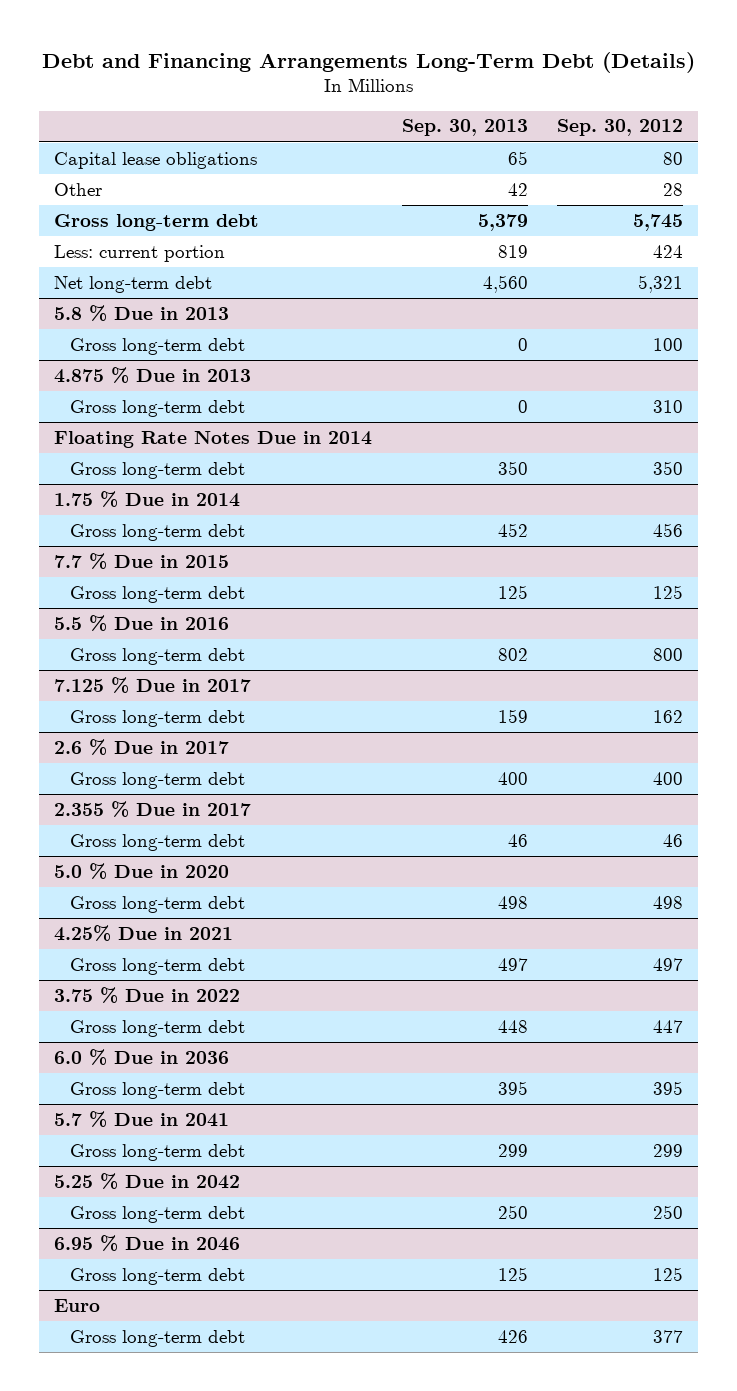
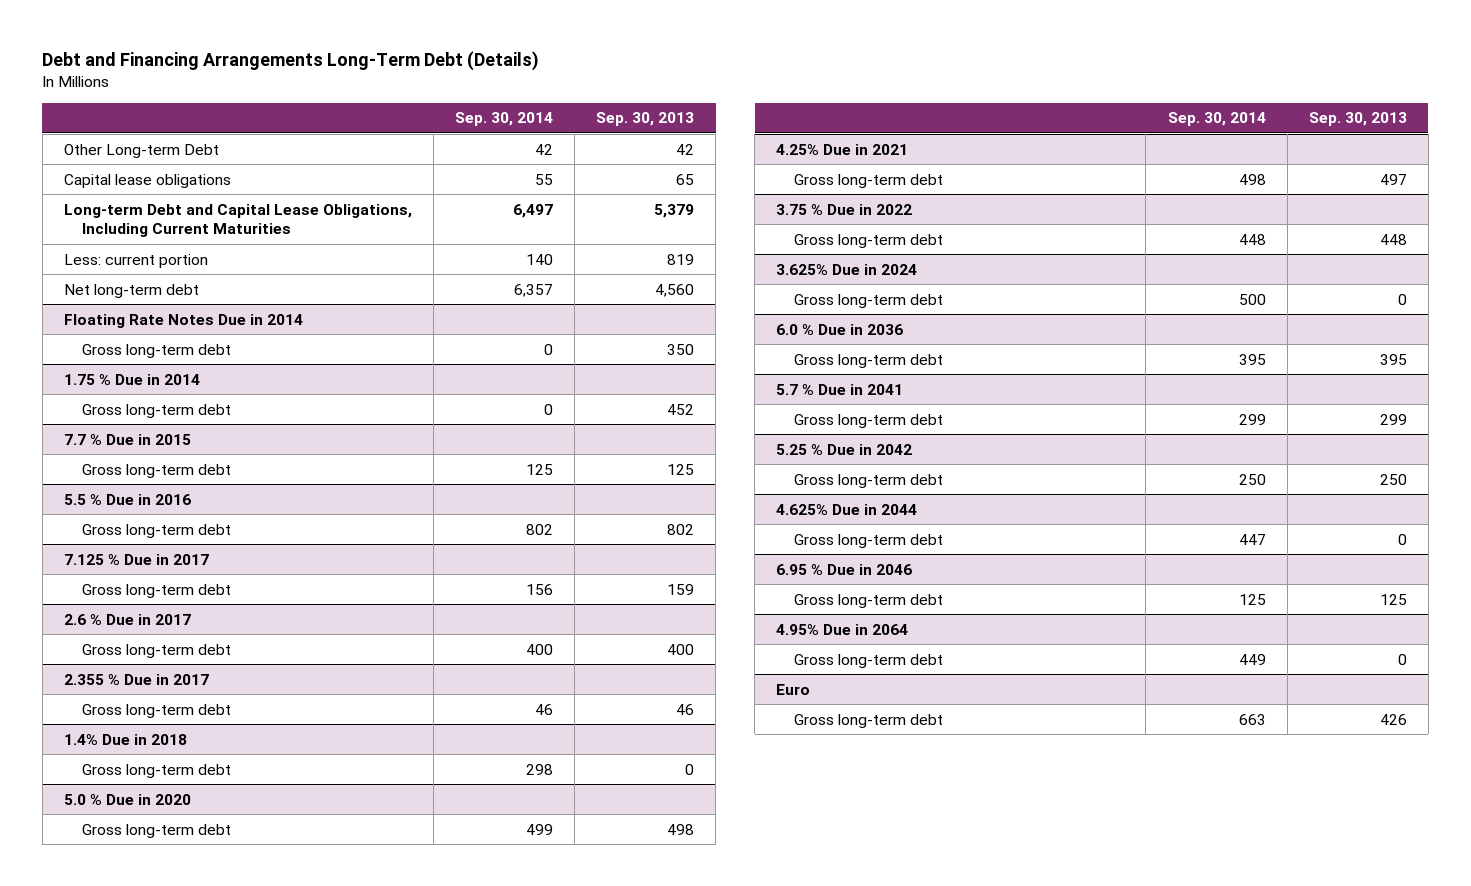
- | Sep. 30, 2013 | Sep. 30, 2012
+ | Sep. 30, 2014 | Sep. 30, 2013
+ Other Long-term Debt | 42 | 42
- Other | 42 | 28
- Gross long-term debt | 5,379 | 5,745
+ Long-term Debt and Capital Lease Obligations, Including Current Maturities | 6,497 | 5,379
- 5.8 % Due in 2013
- Gross long-term debt | 0 | 100
- 4.875 % Due in 2013
- Gross long-term debt | 0 | 310
+ 1.4% Due in 2018
+ Gross long-term debt | 298 | 0
+ 3.625% Due in 2024
+ Gross long-term debt | 500 | 0
+ 4.625% Due in 2044
+ Gross long-term debt | 447 | 0
+ 4.95% Due in 2064
+ Gross long-term debt | 449 | 0

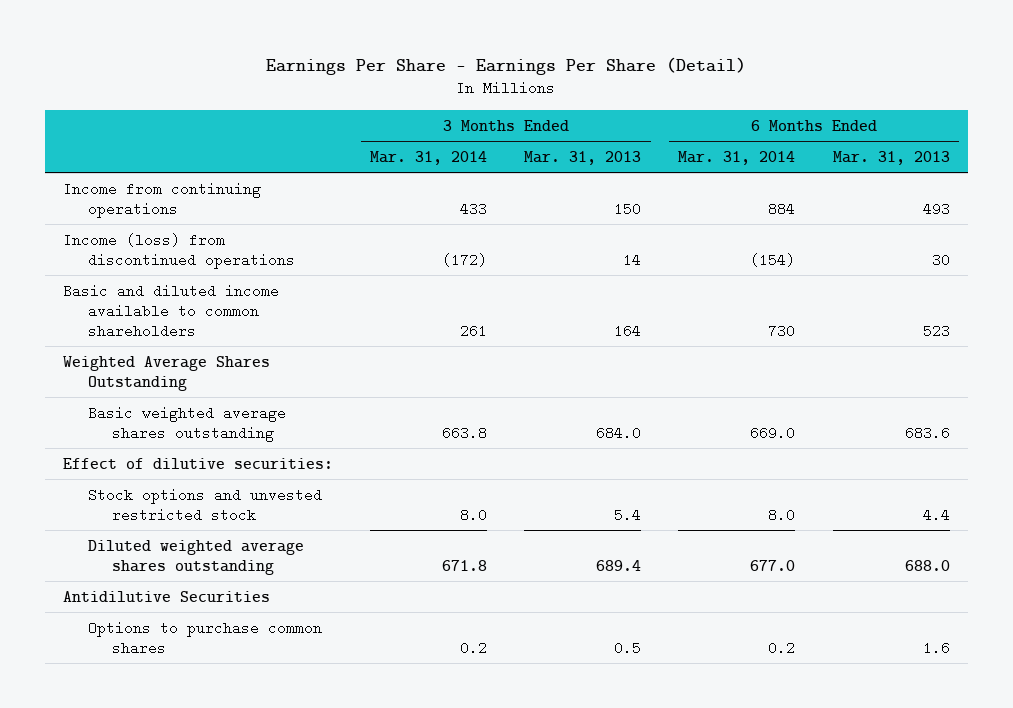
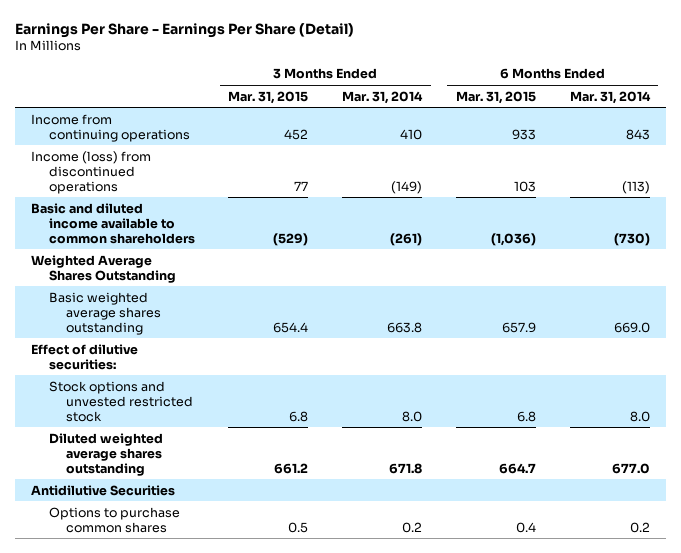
- | 3 Months Ended Mar. 31, 2014 | 3 Months Ended Mar. 31, 2013 | 6 Months Ended Mar. 31, 2014 | 6 Months Ended Mar. 31, 2013
+ | 3 Months Ended Mar. 31, 2015 | 3 Months Ended Mar. 31, 2014 | 6 Months Ended Mar. 31, 2015 | 6 Months Ended Mar. 31, 2014
- Income from continuing operations | 433 | 150 | 884 | 493
- Income (loss) from discontinued operations | (172) | 14 | (154) | 30
- Basic and diluted income available to common shareholders | 261 | 164 | 730 | 523
+ Income from continuing operations | 452 | 410 | 933 | 843
+ Income (loss) from discontinued operations | 77 | (149) | 103 | (113)
+ Basic and diluted income available to common shareholders | (529) | (261) | (1,036) | (730)

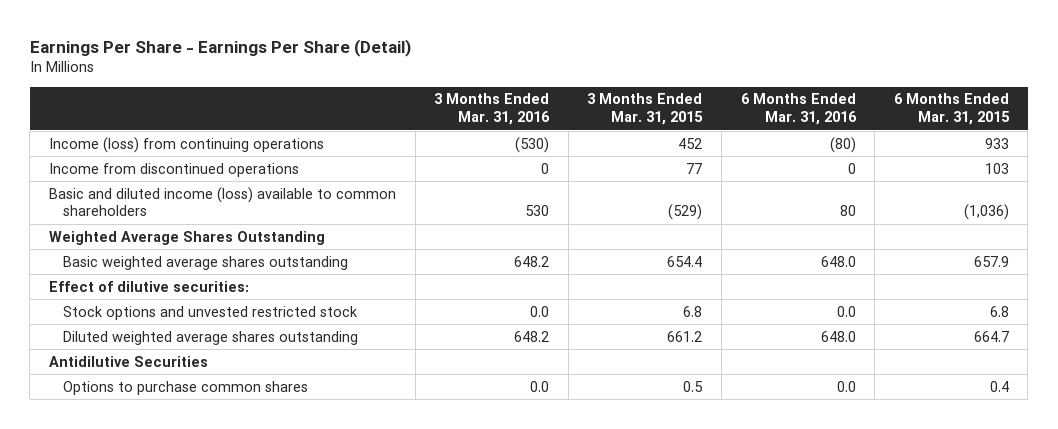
- | 3 Months Ended Mar. 31, 2015 | 3 Months Ended Mar. 31, 2014 | 6 Months Ended Mar. 31, 2015 | 6 Months Ended Mar. 31, 2014
+ | 3 Months Ended Mar. 31, 2016 | 3 Months Ended Mar. 31, 2015 | 6 Months Ended Mar. 31, 2016 | 6 Months Ended Mar. 31, 2015
- Income from continuing operations | 452 | 410 | 933 | 843
- Income (loss) from discontinued operations | 77 | (149) | 103 | (113)
- Basic and diluted income available to common shareholders | (529) | (261) | (1,036) | (730)
+ Income (loss) from continuing operations | (530) | 452 | (80) | 933
+ Income from discontinued operations | 0 | 77 | 0 | 103
+ Basic and diluted income (loss) available to common shareholders | 530 | (529) | 80 | (1,036)

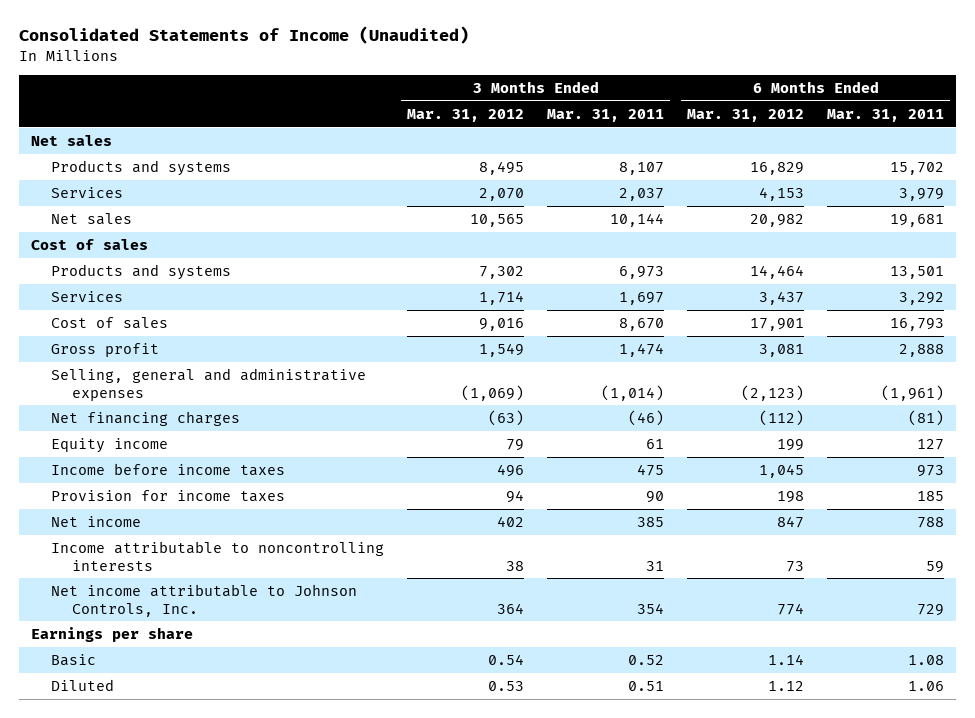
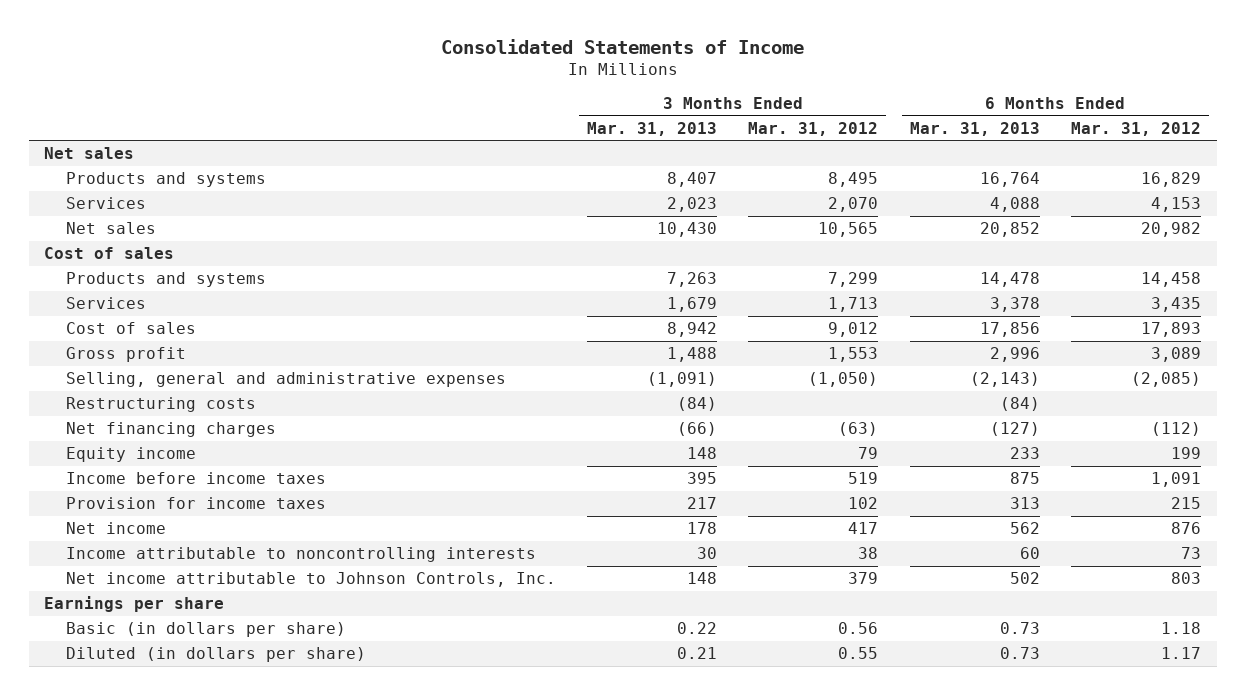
- Consolidated Statements of Income (Unaudited)
+ Consolidated Statements of Income
- | 3 Months Ended Mar. 31, 2012 | 3 Months Ended Mar. 31, 2011 | 6 Months Ended Mar. 31, 2012 | 6 Months Ended Mar. 31, 2011
+ | 3 Months Ended Mar. 31, 2013 | 3 Months Ended Mar. 31, 2012 | 6 Months Ended Mar. 31, 2013 | 6 Months Ended Mar. 31, 2012
- Products and systems | 7,302 | 6,973 | 14,464 | 13,501
- Services | 1,714 | 1,697 | 3,437 | 3,292
- Cost of sales | 9,016 | 8,670 | 17,901 | 16,793
- Gross profit | 1,549 | 1,474 | 3,081 | 2,888
- Selling, general and administrative expenses | (1,069) | (1,014) | (2,123) | (1,961)
+ Products and systems | 7,263 | 7,299 | 14,478 | 14,458
+ Services | 1,679 | 1,713 | 3,378 | 3,435
+ Cost of sales | 8,942 | 9,012 | 17,856 | 17,893
+ Gross profit | 1,488 | 1,553 | 2,996 | 3,089
+ Selling, general and administrative expenses | (1,091) | (1,050) | (2,143) | (2,085)
+ Restructuring costs | (84) | | (84) |
- Income before income taxes | 496 | 475 | 1,045 | 973
- Provision for income taxes | 94 | 90 | 198 | 185
- Net income | 402 | 385 | 847 | 788
+ Income before income taxes | 395 | 519 | 875 | 1,091
+ Provision for income taxes | 217 | 102 | 313 | 215
+ Net income | 178 | 417 | 562 | 876
- Net income attributable to Johnson Controls, Inc. | 364 | 354 | 774 | 729
+ Net income attributable to Johnson Controls, Inc. | 148 | 379 | 502 | 803
- Basic | 0.54 | 0.52 | 1.14 | 1.08
- Diluted | 0.53 | 0.51 | 1.12 | 1.06
+ Basic (in dollars per share) | 0.22 | 0.56 | 0.73 | 1.18
+ Diluted (in dollars per share) | 0.21 | 0.55 | 0.73 | 1.17

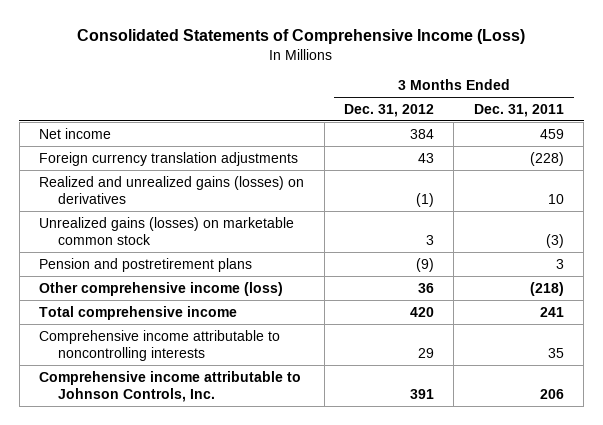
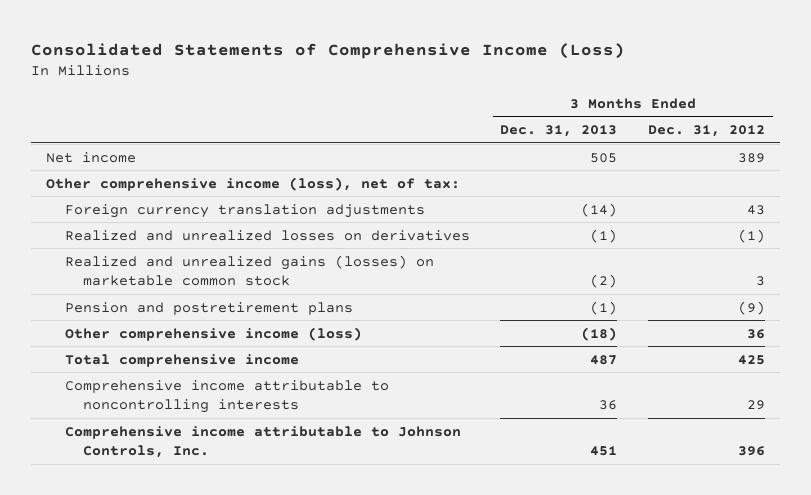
- | 3 Months Ended Dec. 31, 2012 | 3 Months Ended Dec. 31, 2011
+ | 3 Months Ended Dec. 31, 2013 | 3 Months Ended Dec. 31, 2012
- Net income | 384 | 459
+ Net income | 505 | 389
+ Other comprehensive income (loss), net of tax:
- Realized and unrealized gains (losses) on derivatives | (1) | 10
- Unrealized gains (losses) on marketable common stock | 3 | (3)
+ Realized and unrealized losses on derivatives | (1) | (1)
+ Realized and unrealized gains (losses) on marketable common stock | (2) | 3
- Total comprehensive income | 420 | 241
+ Total comprehensive income | 487 | 425
- Comprehensive income attributable to Johnson Controls, Inc. | 391 | 206
+ Comprehensive income attributable to Johnson Controls, Inc. | 451 | 396

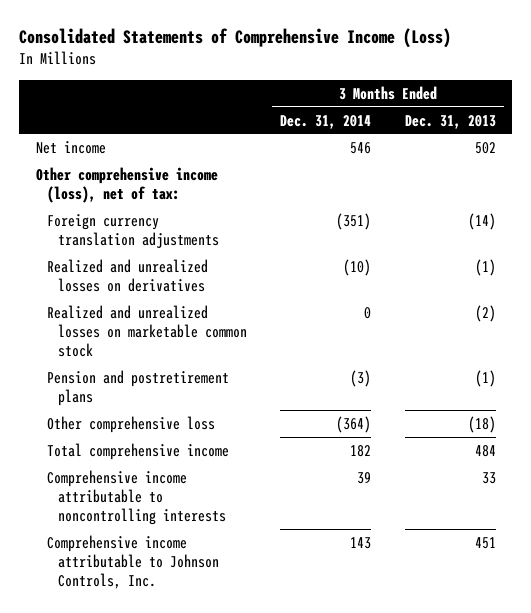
- | 3 Months Ended Dec. 31, 2013 | 3 Months Ended Dec. 31, 2012
+ | 3 Months Ended Dec. 31, 2014 | 3 Months Ended Dec. 31, 2013
- Net income | 505 | 389
+ Net income | 546 | 502
- Realized and unrealized gains (losses) on marketable common stock | (2) | 3
+ Realized and unrealized losses on marketable common stock | 0 | (2)
- Other comprehensive income (loss) | (18) | 36
- Total comprehensive income | 487 | 425
- Comprehensive income attributable to noncontrolling interests | 36 | 29
+ Other comprehensive loss | (364) | (18)
+ Total comprehensive income | 182 | 484
+ Comprehensive income attributable to noncontrolling interests | 39 | 33

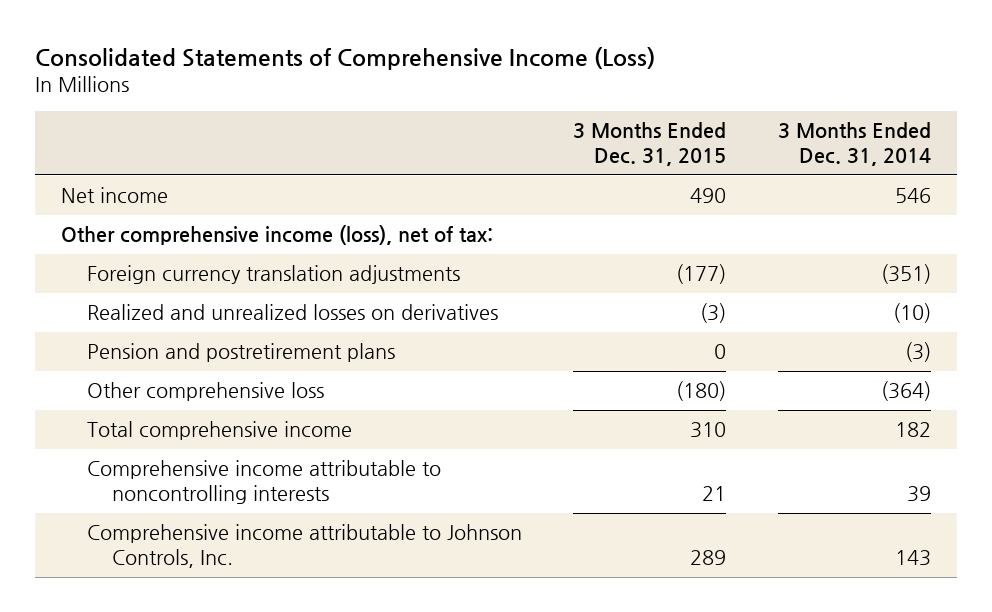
- | 3 Months Ended Dec. 31, 2014 | 3 Months Ended Dec. 31, 2013
+ | 3 Months Ended Dec. 31, 2015 | 3 Months Ended Dec. 31, 2014
- Realized and unrealized losses on marketable common stock | 0 | (2)

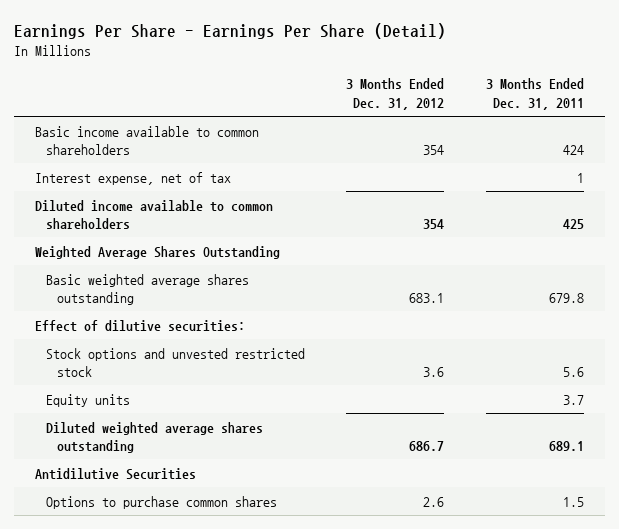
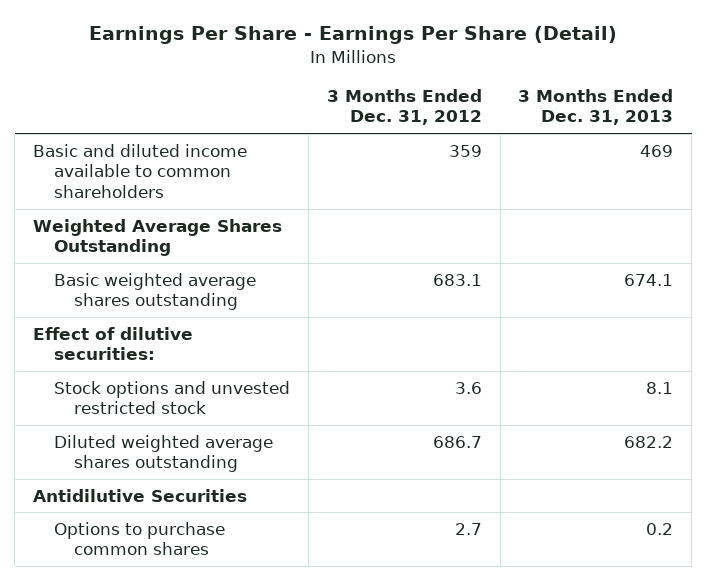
- | 3 Months Ended Dec. 31, 2012 | 3 Months Ended Dec. 31, 2011
+ | 3 Months Ended Dec. 31, 2012 | 3 Months Ended Dec. 31, 2013
- Basic income available to common shareholders | 354 | 424
- Interest expense, net of tax | | 1
- Diluted income available to common shareholders | 354 | 425
+ Basic and diluted income available to common shareholders | 359 | 469
- Equity units | | 3.7
- Options to purchase common shares | 2.6 | 1.5
+ Options to purchase common shares | 2.7 | 0.2

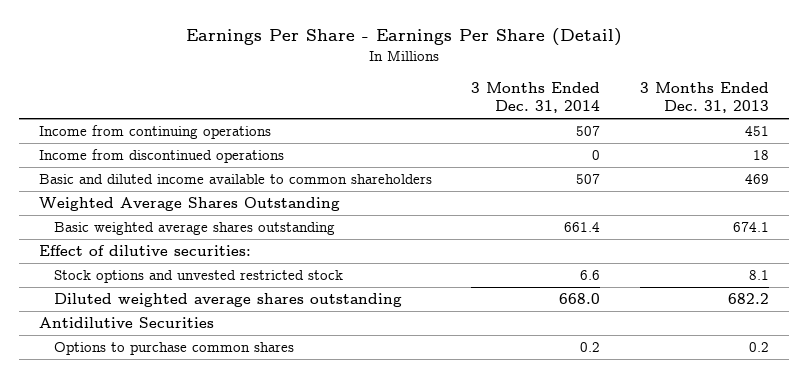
- | 3 Months Ended Dec. 31, 2012 | 3 Months Ended Dec. 31, 2013
+ | 3 Months Ended Dec. 31, 2014 | 3 Months Ended Dec. 31, 2013
+ Income from continuing operations | 507 | 451
+ Income from discontinued operations | 0 | 18

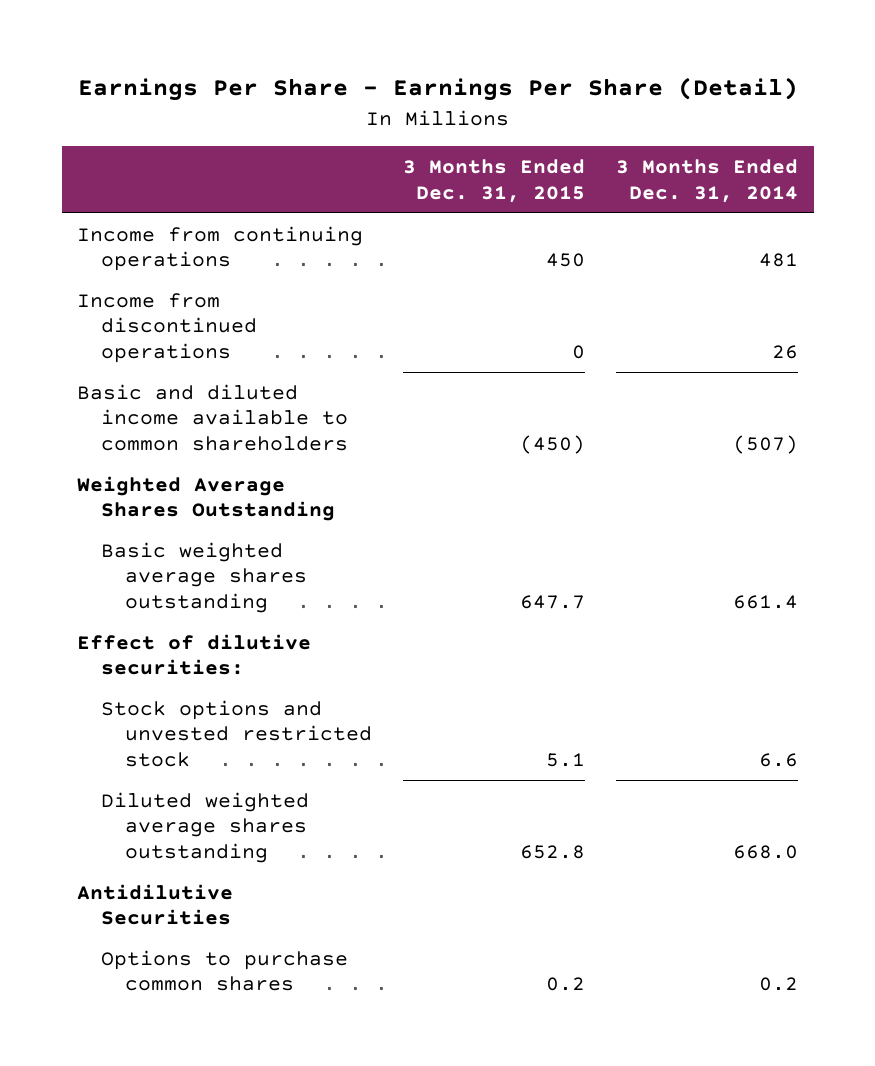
- | 3 Months Ended Dec. 31, 2014 | 3 Months Ended Dec. 31, 2013
+ | 3 Months Ended Dec. 31, 2015 | 3 Months Ended Dec. 31, 2014
- Income from continuing operations | 507 | 451
- Income from discontinued operations | 0 | 18
- Basic and diluted income available to common shareholders | 507 | 469
+ Income from continuing operations | 450 | 481
+ Income from discontinued operations | 0 | 26
+ Basic and diluted income available to common shareholders | (450) | (507)

